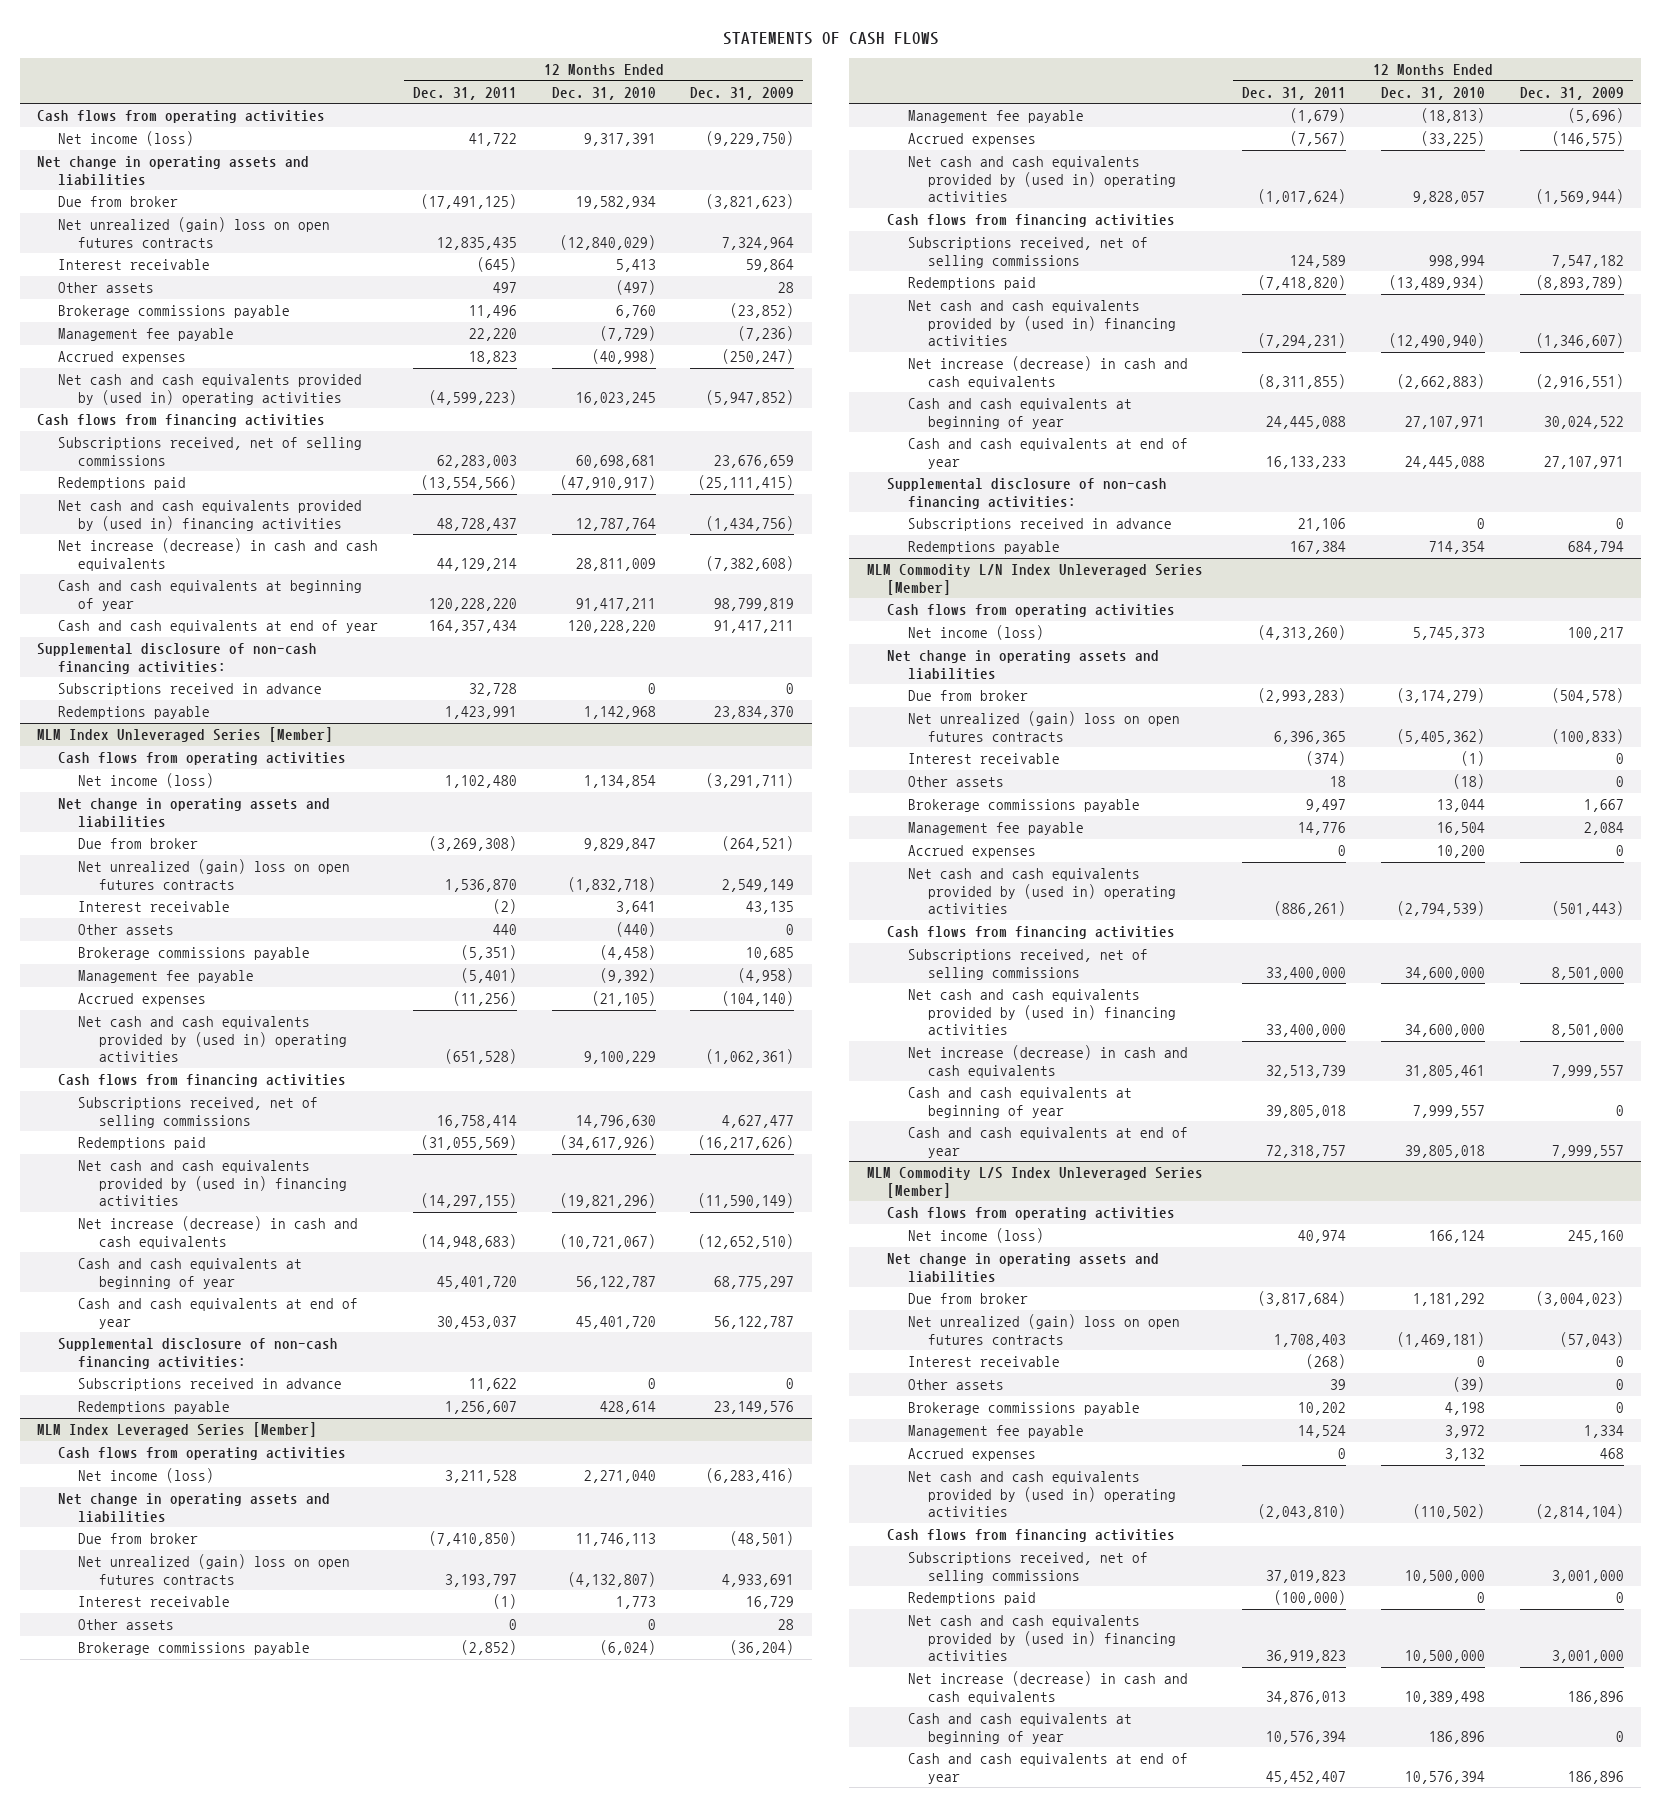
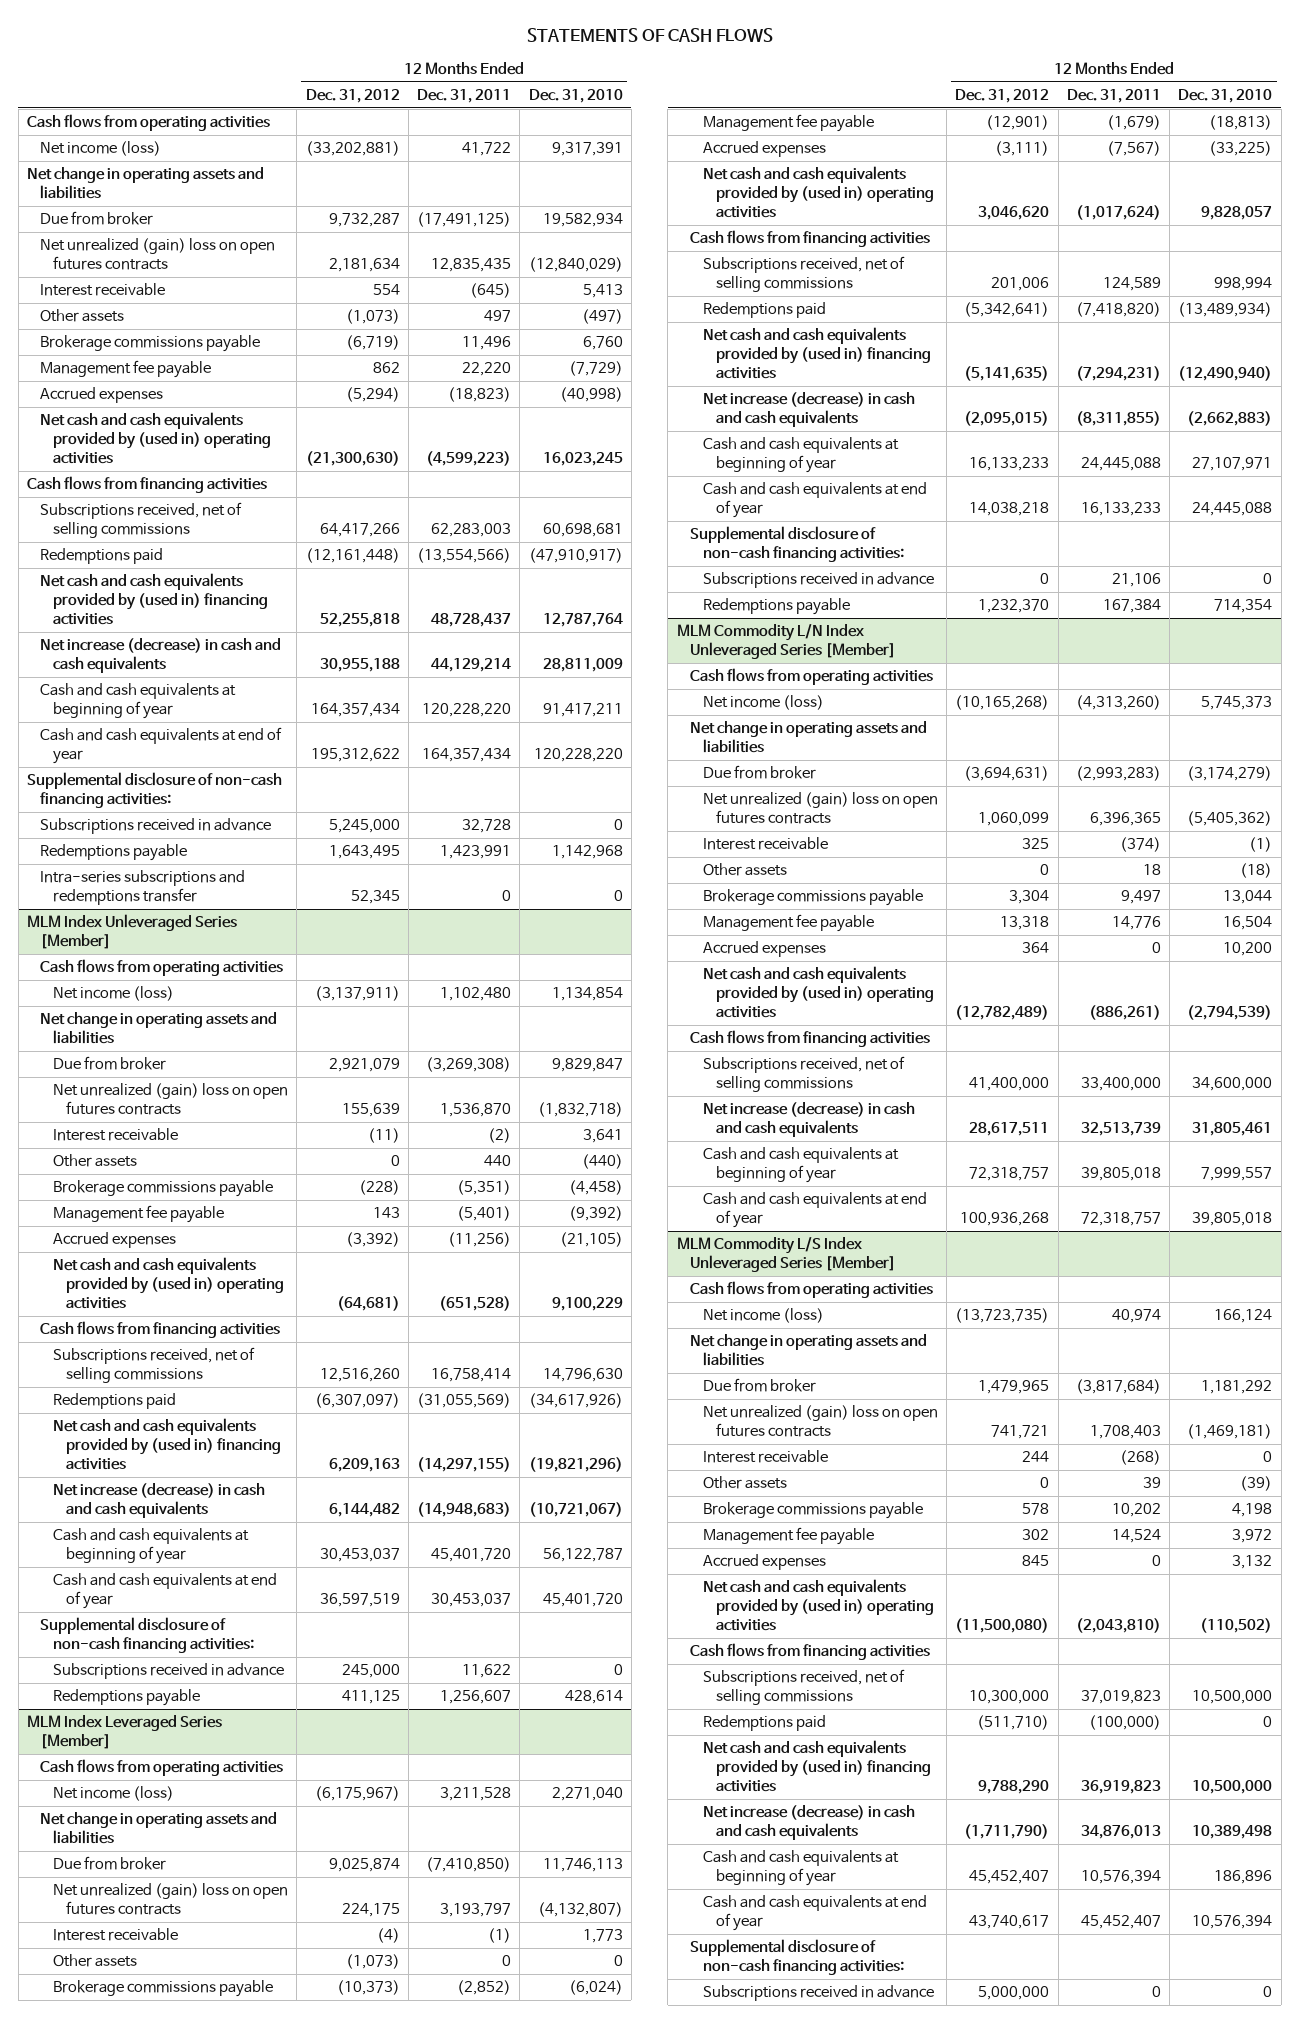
- | 12 Months Ended Dec. 31, 2011 | 12 Months Ended Dec. 31, 2010 | 12 Months Ended Dec. 31, 2009
+ | 12 Months Ended Dec. 31, 2012 | 12 Months Ended Dec. 31, 2011 | 12 Months Ended Dec. 31, 2010
- Accrued expenses | 18,823 | (40,998) | (250,247)
+ Accrued expenses | (5,294) | (18,823) | (40,998)
+ Intra-series subscriptions and redemptions transfer | 52,345 | 0 | 0
@ MLM Commodity L/N Index Unleveraged Series [Member]
- Net cash and cash equivalents provided by (used in) financing activities | 33,400,000 | 34,600,000 | 8,501,000
@ MLM Commodity L/S Index Unleveraged Series [Member]
+ Supplemental disclosure of non-cash financing activities:
+ Subscriptions received in advance | 5,000,000 | 0 | 0

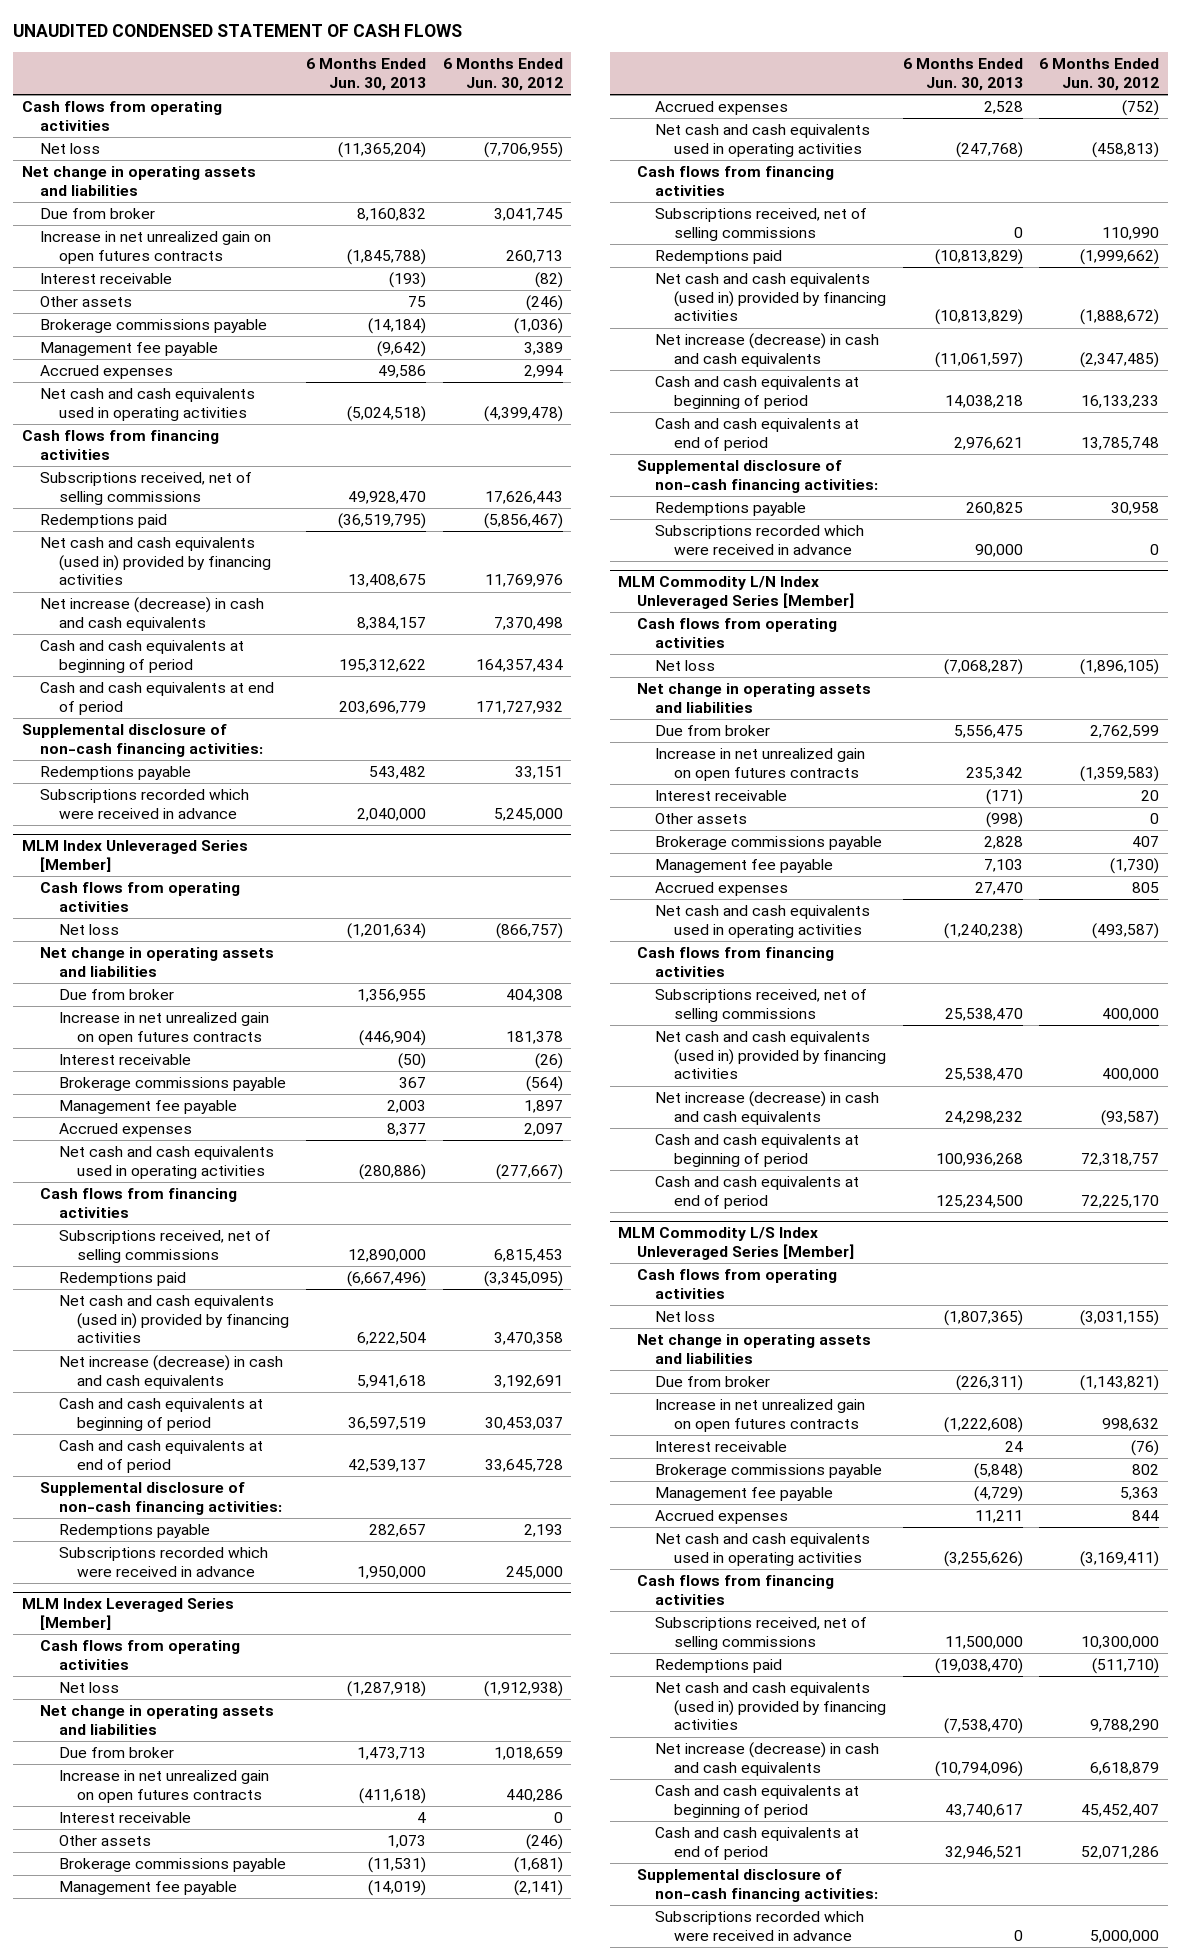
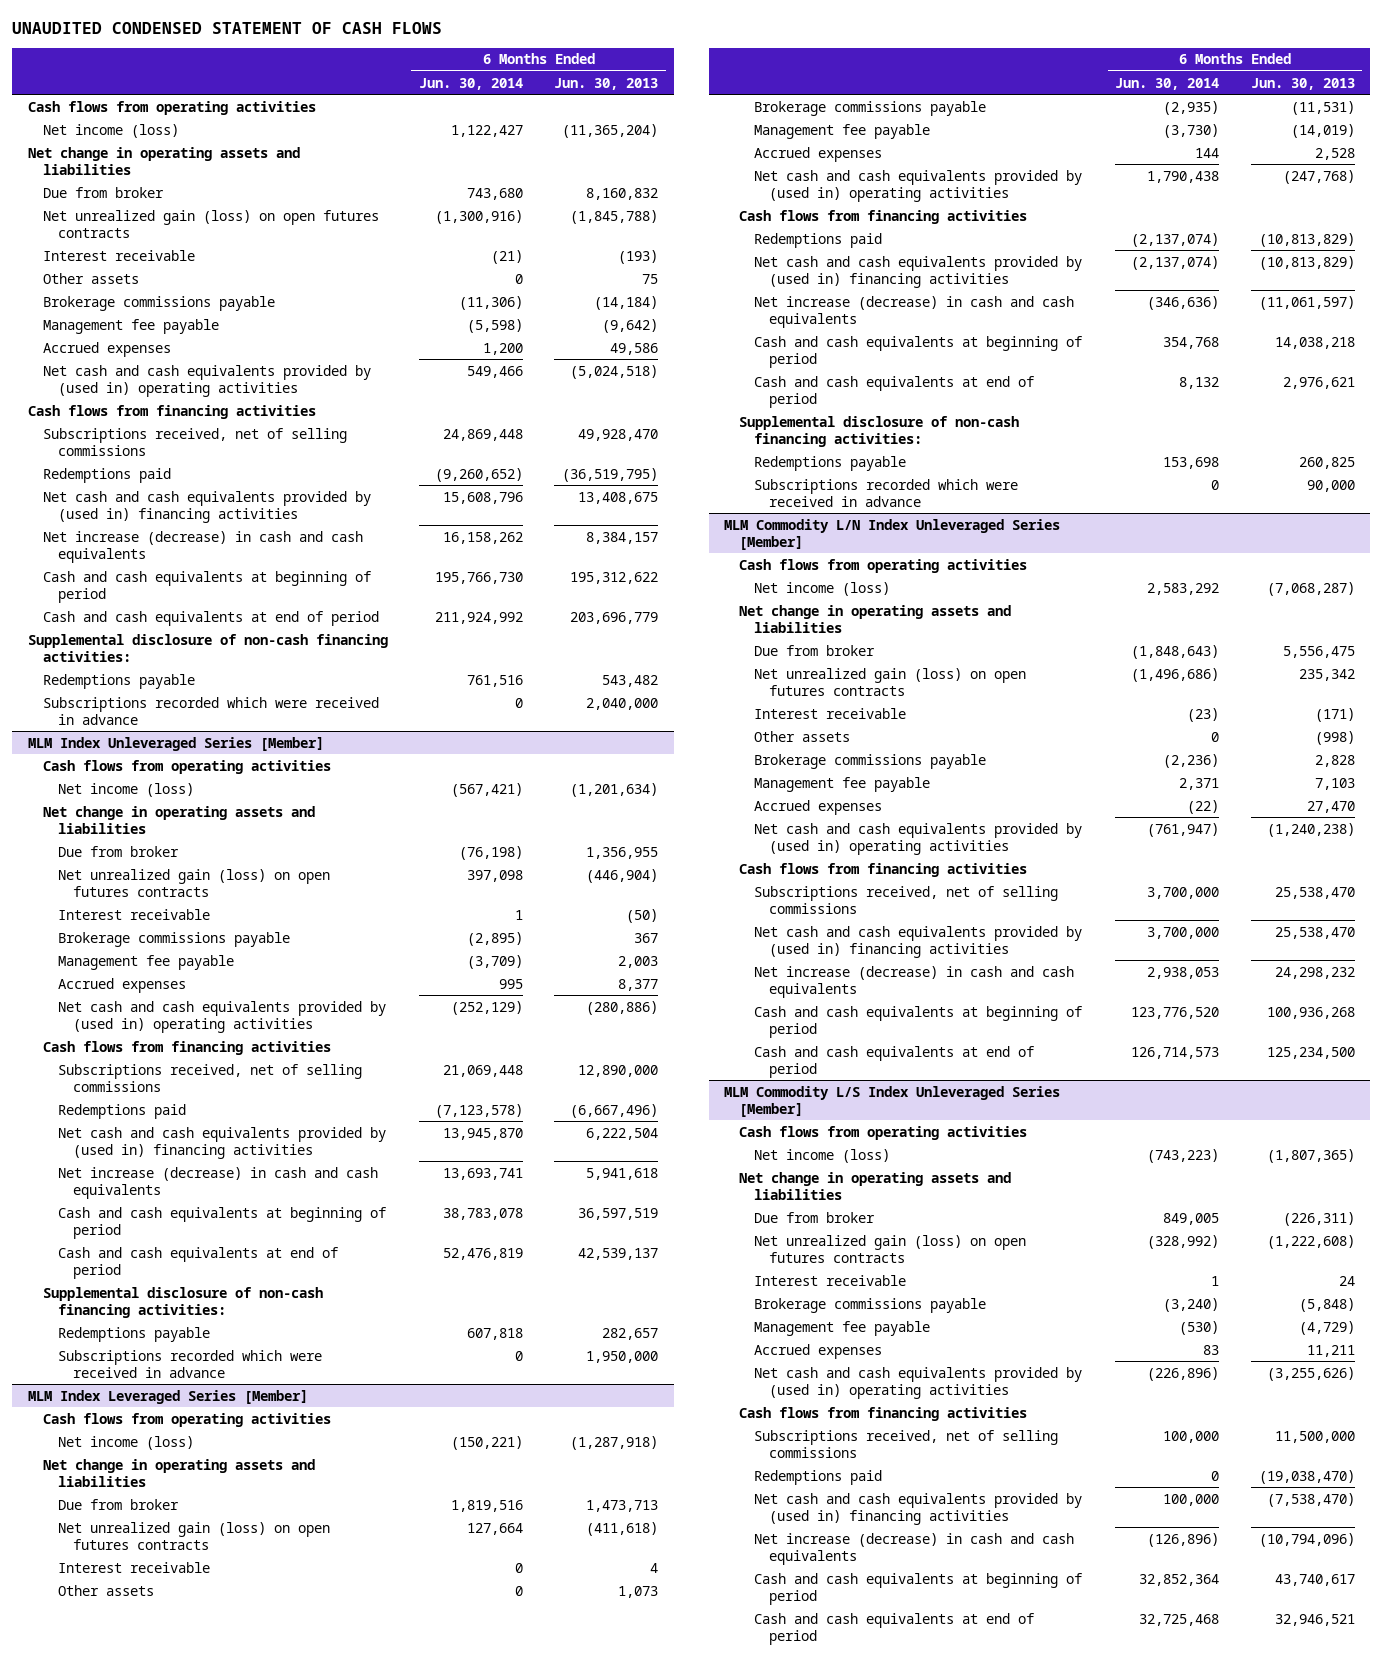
- | 6 Months Ended Jun. 30, 2013 | 6 Months Ended Jun. 30, 2012
+ | 6 Months Ended Jun. 30, 2014 | 6 Months Ended Jun. 30, 2013
- Net loss | (11,365,204) | (7,706,955)
+ Net income (loss) | 1,122,427 | (11,365,204)
- Increase in net unrealized gain on open futures contracts | (1,845,788) | 260,713
+ Net unrealized gain (loss) on open futures contracts | (1,300,916) | (1,845,788)
- Net cash and cash equivalents used in operating activities | (5,024,518) | (4,399,478)
+ Net cash and cash equivalents provided by (used in) operating activities | 549,466 | (5,024,518)
- Net cash and cash equivalents (used in) provided by financing activities | 13,408,675 | 11,769,976
+ Net cash and cash equivalents provided by (used in) financing activities | 15,608,796 | 13,408,675
@ MLM Index Unleveraged Series [Member]
- Net loss | (1,201,634) | (866,757)
+ Net income (loss) | (567,421) | (1,201,634)
- Increase in net unrealized gain on open futures contracts | (446,904) | 181,378
+ Net unrealized gain (loss) on open futures contracts | 397,098 | (446,904)
- Net cash and cash equivalents used in operating activities | (280,886) | (277,667)
+ Net cash and cash equivalents provided by (used in) operating activities | (252,129) | (280,886)
- Net cash and cash equivalents (used in) provided by financing activities | 6,222,504 | 3,470,358
+ Net cash and cash equivalents provided by (used in) financing activities | 13,945,870 | 6,222,504
@ MLM Index Leveraged Series [Member]
- Net loss | (1,287,918) | (1,912,938)
+ Net income (loss) | (150,221) | (1,287,918)
- Increase in net unrealized gain on open futures contracts | (411,618) | 440,286
+ Net unrealized gain (loss) on open futures contracts | 127,664 | (411,618)
- Net cash and cash equivalents used in operating activities | (247,768) | (458,813)
+ Net cash and cash equivalents provided by (used in) operating activities | 1,790,438 | (247,768)
- Subscriptions received, net of selling commissions | 0 | 110,990
- Net cash and cash equivalents (used in) provided by financing activities | (10,813,829) | (1,888,672)
+ Net cash and cash equivalents provided by (used in) financing activities | (2,137,074) | (10,813,829)
@ MLM Commodity L/N Index Unleveraged Series [Member]
- Net loss | (7,068,287) | (1,896,105)
+ Net income (loss) | 2,583,292 | (7,068,287)
- Increase in net unrealized gain on open futures contracts | 235,342 | (1,359,583)
+ Net unrealized gain (loss) on open futures contracts | (1,496,686) | 235,342
- Net cash and cash equivalents used in operating activities | (1,240,238) | (493,587)
+ Net cash and cash equivalents provided by (used in) operating activities | (761,947) | (1,240,238)
- Net cash and cash equivalents (used in) provided by financing activities | 25,538,470 | 400,000
+ Net cash and cash equivalents provided by (used in) financing activities | 3,700,000 | 25,538,470
@ MLM Commodity L/S Index Unleveraged Series [Member]
- Net loss | (1,807,365) | (3,031,155)
+ Net income (loss) | (743,223) | (1,807,365)
- Increase in net unrealized gain on open futures contracts | (1,222,608) | 998,632
+ Net unrealized gain (loss) on open futures contracts | (328,992) | (1,222,608)
- Net cash and cash equivalents used in operating activities | (3,255,626) | (3,169,411)
+ Net cash and cash equivalents provided by (used in) operating activities | (226,896) | (3,255,626)
- Net cash and cash equivalents (used in) provided by financing activities | (7,538,470) | 9,788,290
+ Net cash and cash equivalents provided by (used in) financing activities | 100,000 | (7,538,470)
- Supplemental disclosure of non-cash financing activities:
- Subscriptions recorded which were received in advance | 0 | 5,000,000

